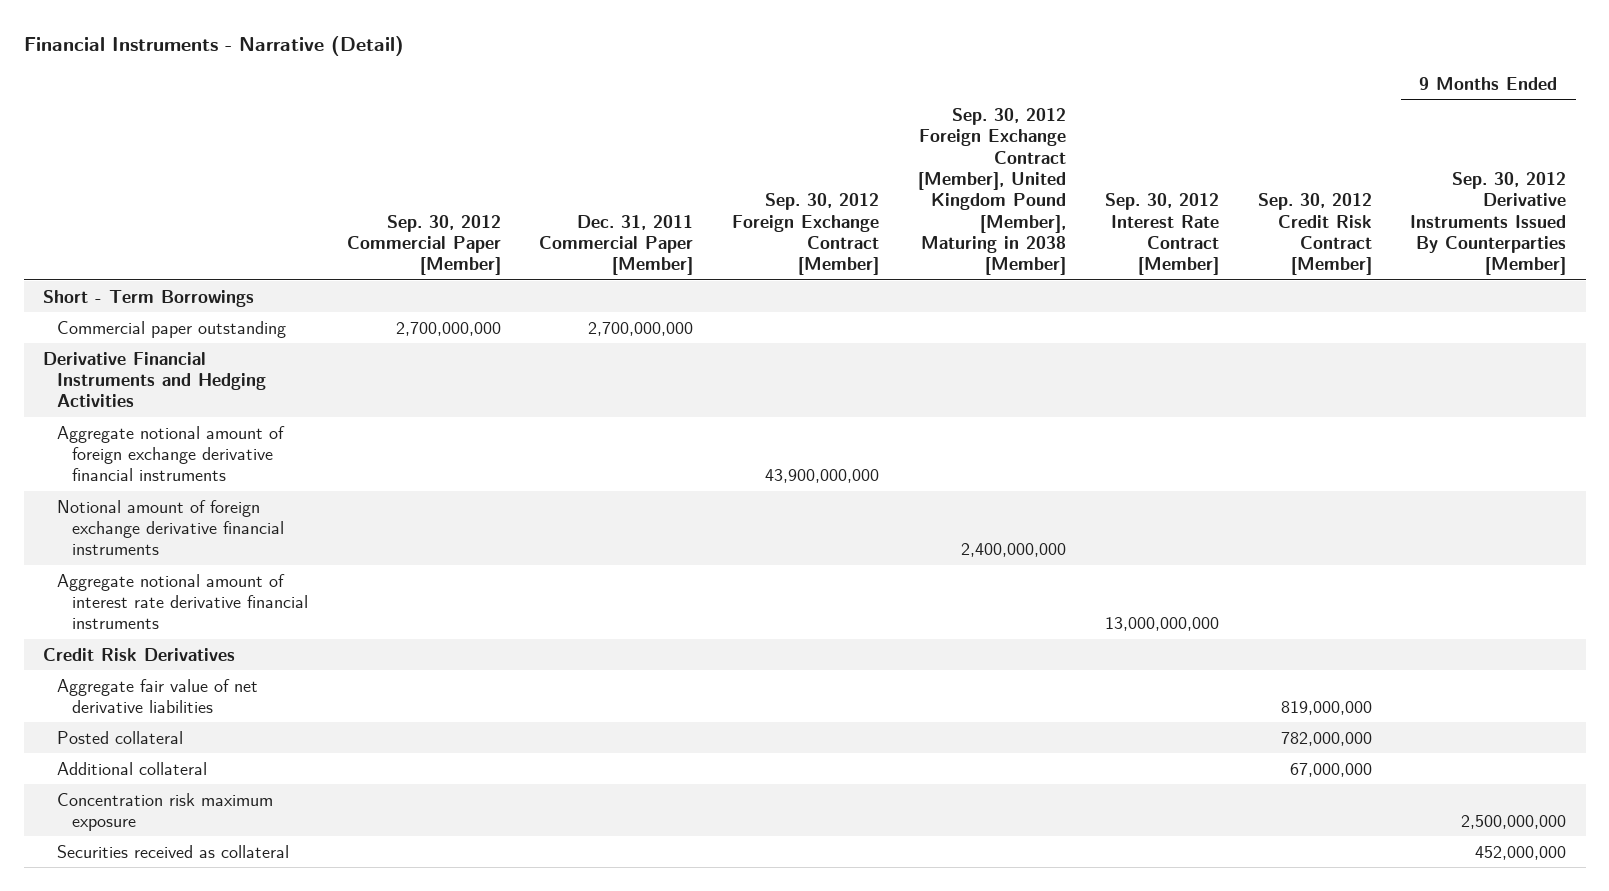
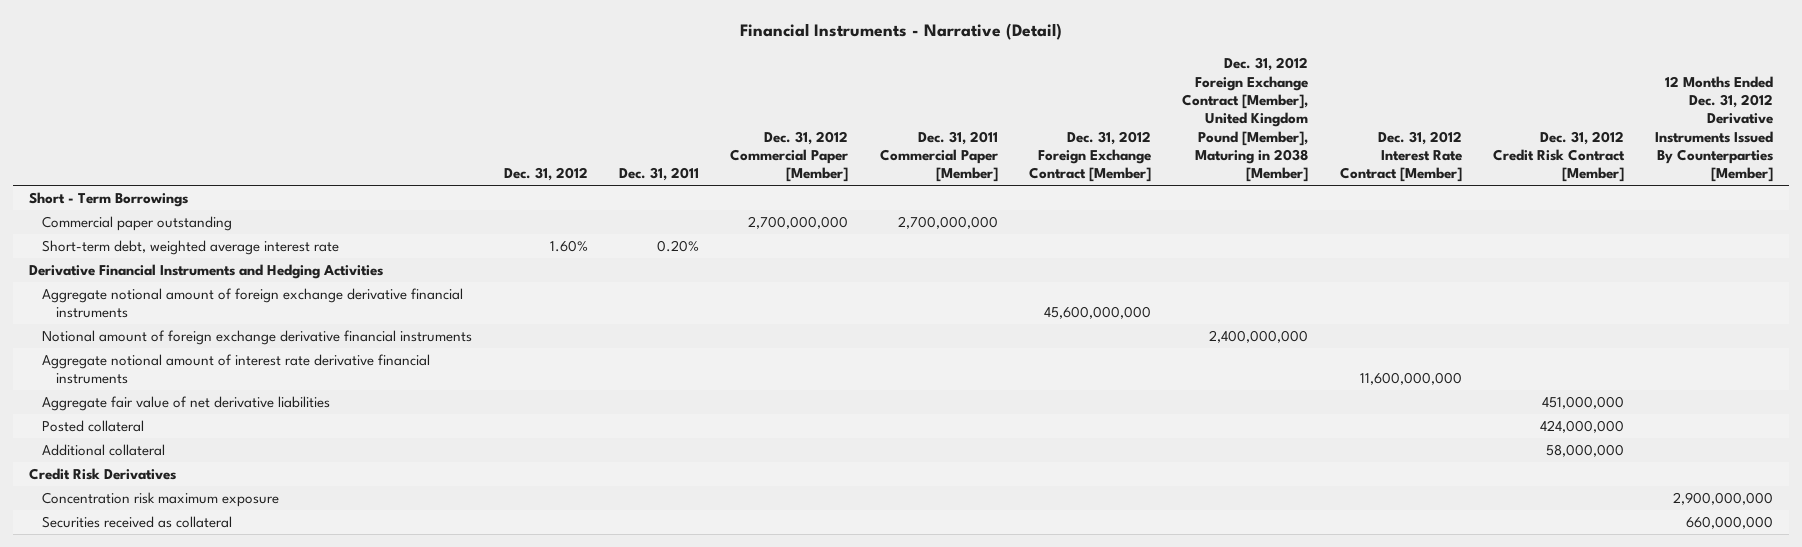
- | Sep. 30, 2012 Commercial Paper [Member] | Dec. 31, 2011 Commercial Paper [Member] | Sep. 30, 2012 Foreign Exchange Contract [Member] | Sep. 30, 2012 Foreign Exchange Contract [Member], United Kingdom Pound [Member], Maturing in 2038 [Member] | Sep. 30, 2012 Interest Rate Contract [Member] | Sep. 30, 2012 Credit Risk Contract [Member] | 9 Months Ended Sep. 30, 2012 Derivative Instruments Issued By Counterparties [Member]
+ | Dec. 31, 2012 | Dec. 31, 2011 | Dec. 31, 2012 Commercial Paper [Member] | Dec. 31, 2011 Commercial Paper [Member] | Dec. 31, 2012 Foreign Exchange Contract [Member] | Dec. 31, 2012 Foreign Exchange Contract [Member], United Kingdom Pound [Member], Maturing in 2038 [Member] | Dec. 31, 2012 Interest Rate Contract [Member] | Dec. 31, 2012 Credit Risk Contract [Member] | 12 Months Ended Dec. 31, 2012 Derivative Instruments Issued By Counterparties [Member]
+ Short-term debt, weighted average interest rate | 1.60% | 0.20% | | | | | | |
moved down: Credit Risk Derivatives

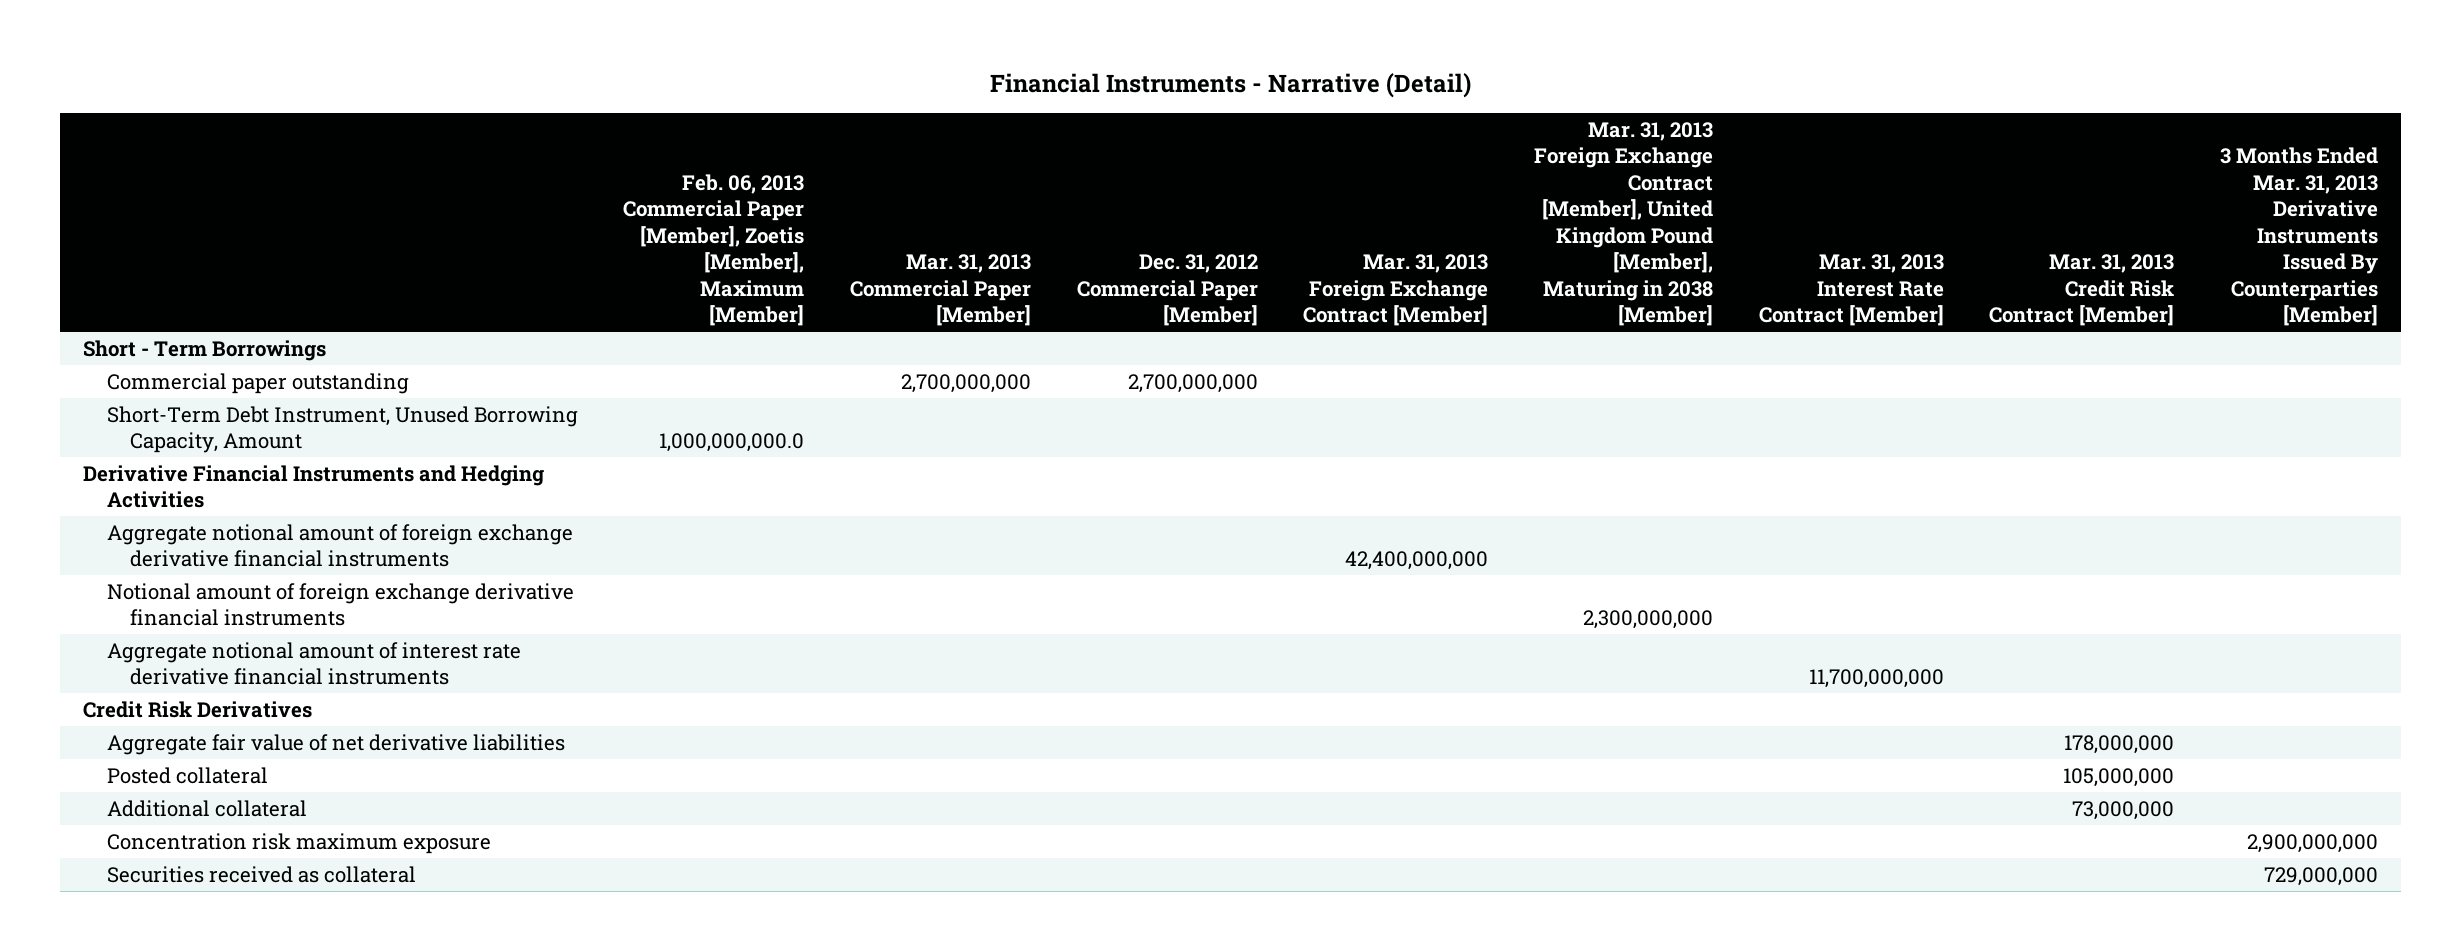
- | Dec. 31, 2012 | Dec. 31, 2011 | Dec. 31, 2012 Commercial Paper [Member] | Dec. 31, 2011 Commercial Paper [Member] | Dec. 31, 2012 Foreign Exchange Contract [Member] | Dec. 31, 2012 Foreign Exchange Contract [Member], United Kingdom Pound [Member], Maturing in 2038 [Member] | Dec. 31, 2012 Interest Rate Contract [Member] | Dec. 31, 2012 Credit Risk Contract [Member] | 12 Months Ended Dec. 31, 2012 Derivative Instruments Issued By Counterparties [Member]
+ | Feb. 06, 2013 Commercial Paper [Member], Zoetis [Member], Maximum [Member] | Mar. 31, 2013 Commercial Paper [Member] | Dec. 31, 2012 Commercial Paper [Member] | Mar. 31, 2013 Foreign Exchange Contract [Member] | Mar. 31, 2013 Foreign Exchange Contract [Member], United Kingdom Pound [Member], Maturing in 2038 [Member] | Mar. 31, 2013 Interest Rate Contract [Member] | Mar. 31, 2013 Credit Risk Contract [Member] | 3 Months Ended Mar. 31, 2013 Derivative Instruments Issued By Counterparties [Member]
- Short-term debt, weighted average interest rate | 1.60% | 0.20% | | | | | | |
+ Short-Term Debt Instrument, Unused Borrowing Capacity, Amount | 1,000,000,000.0 | | | | | | |
moved up: Credit Risk Derivatives

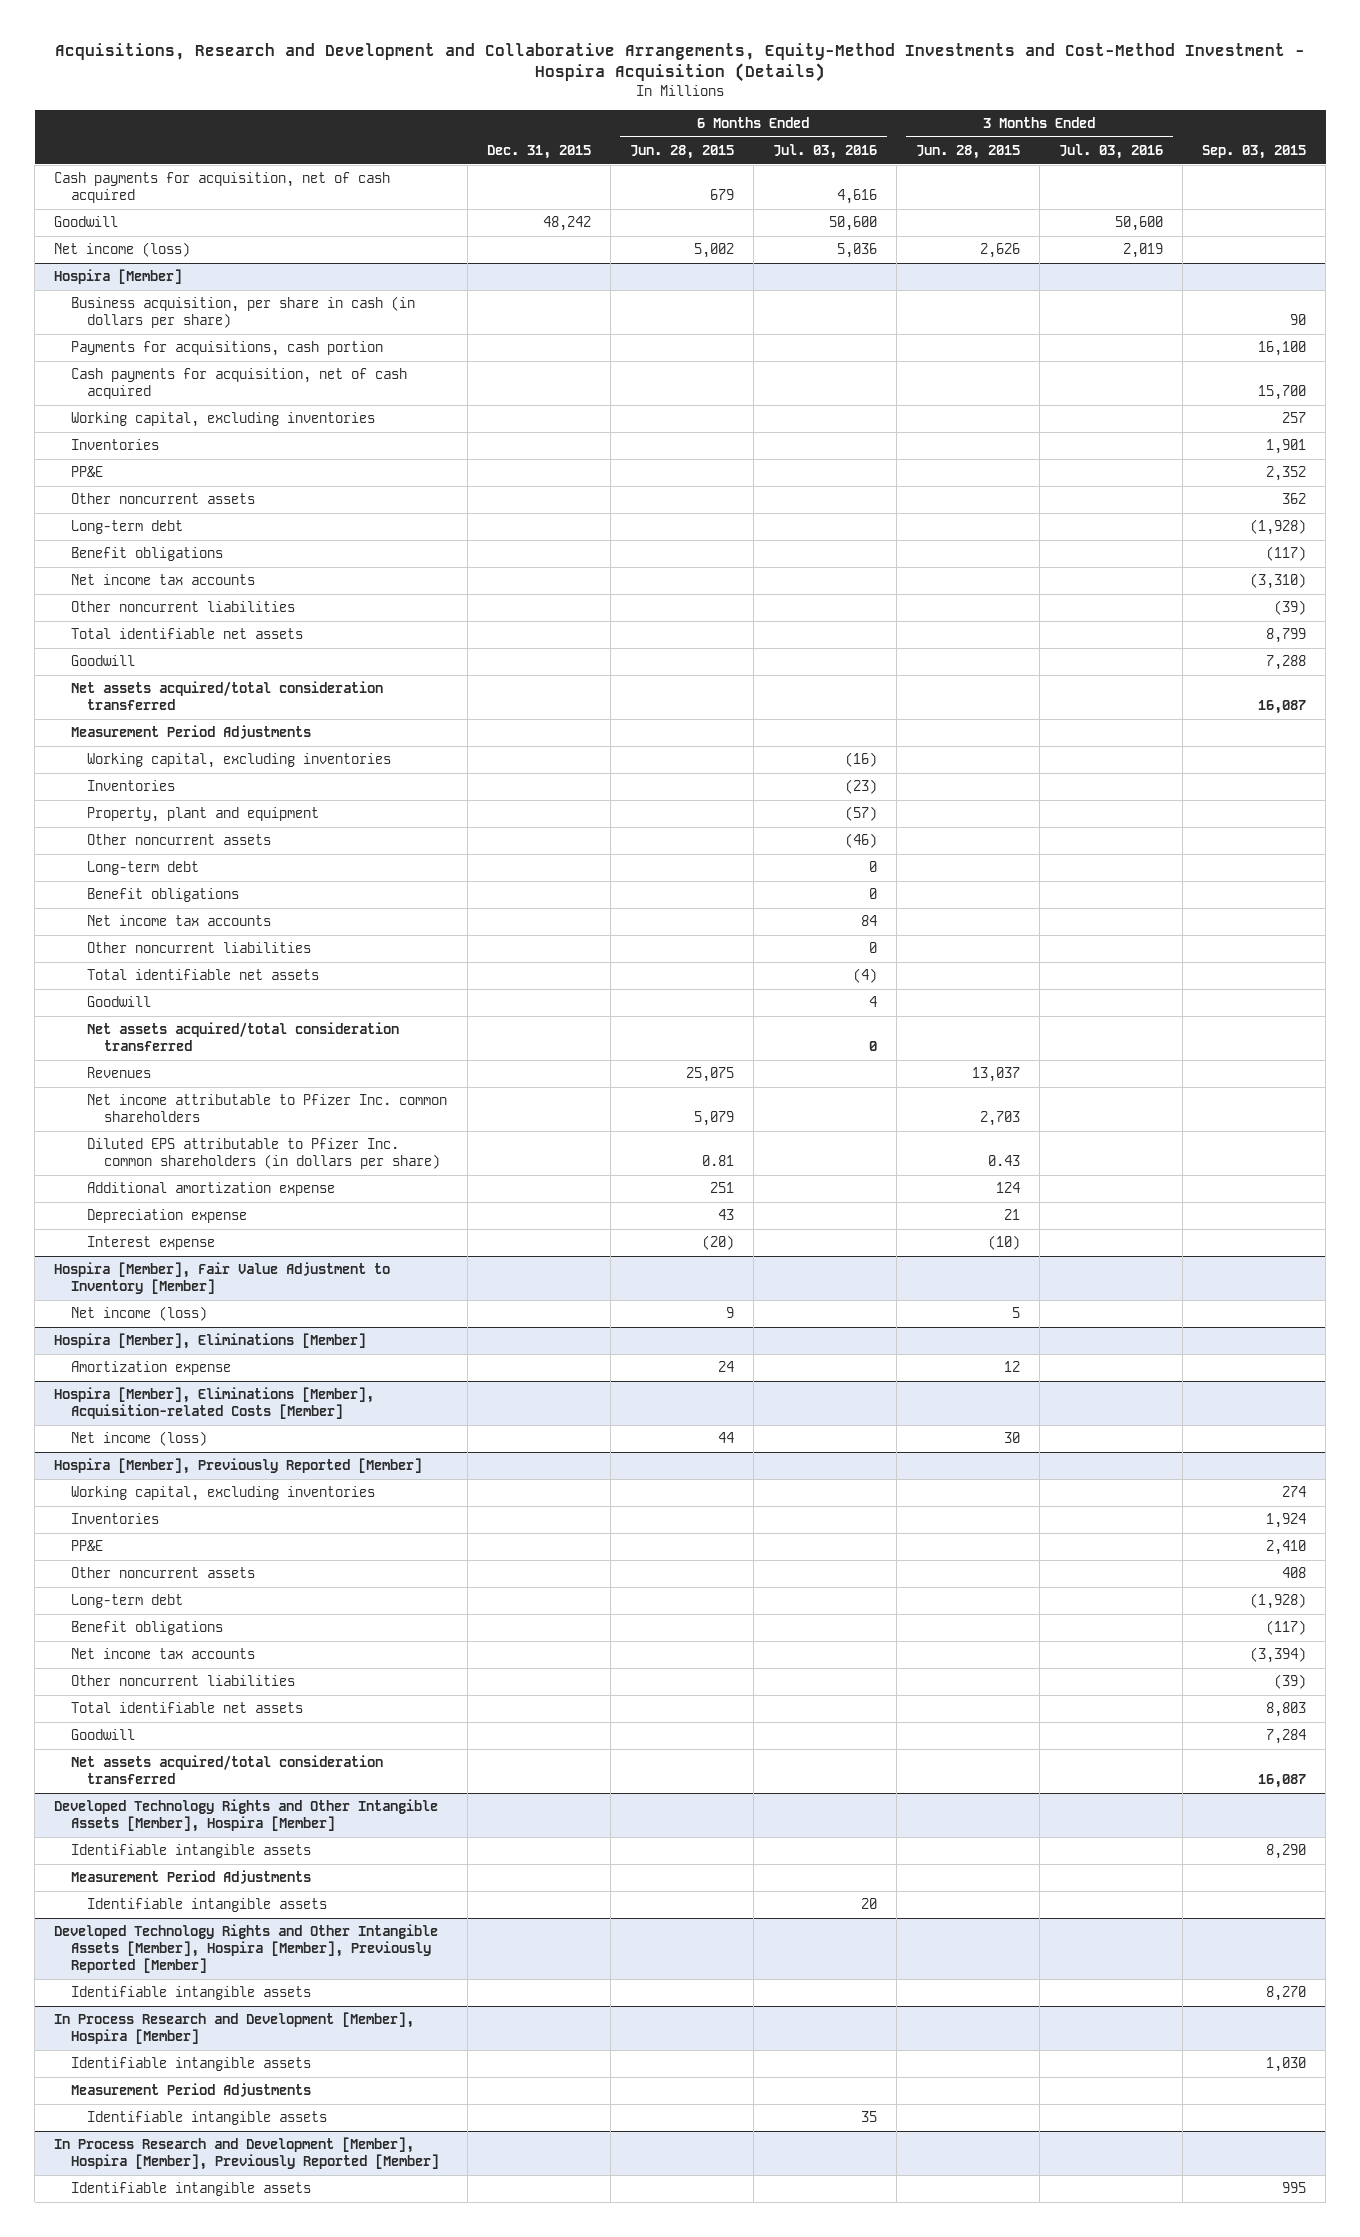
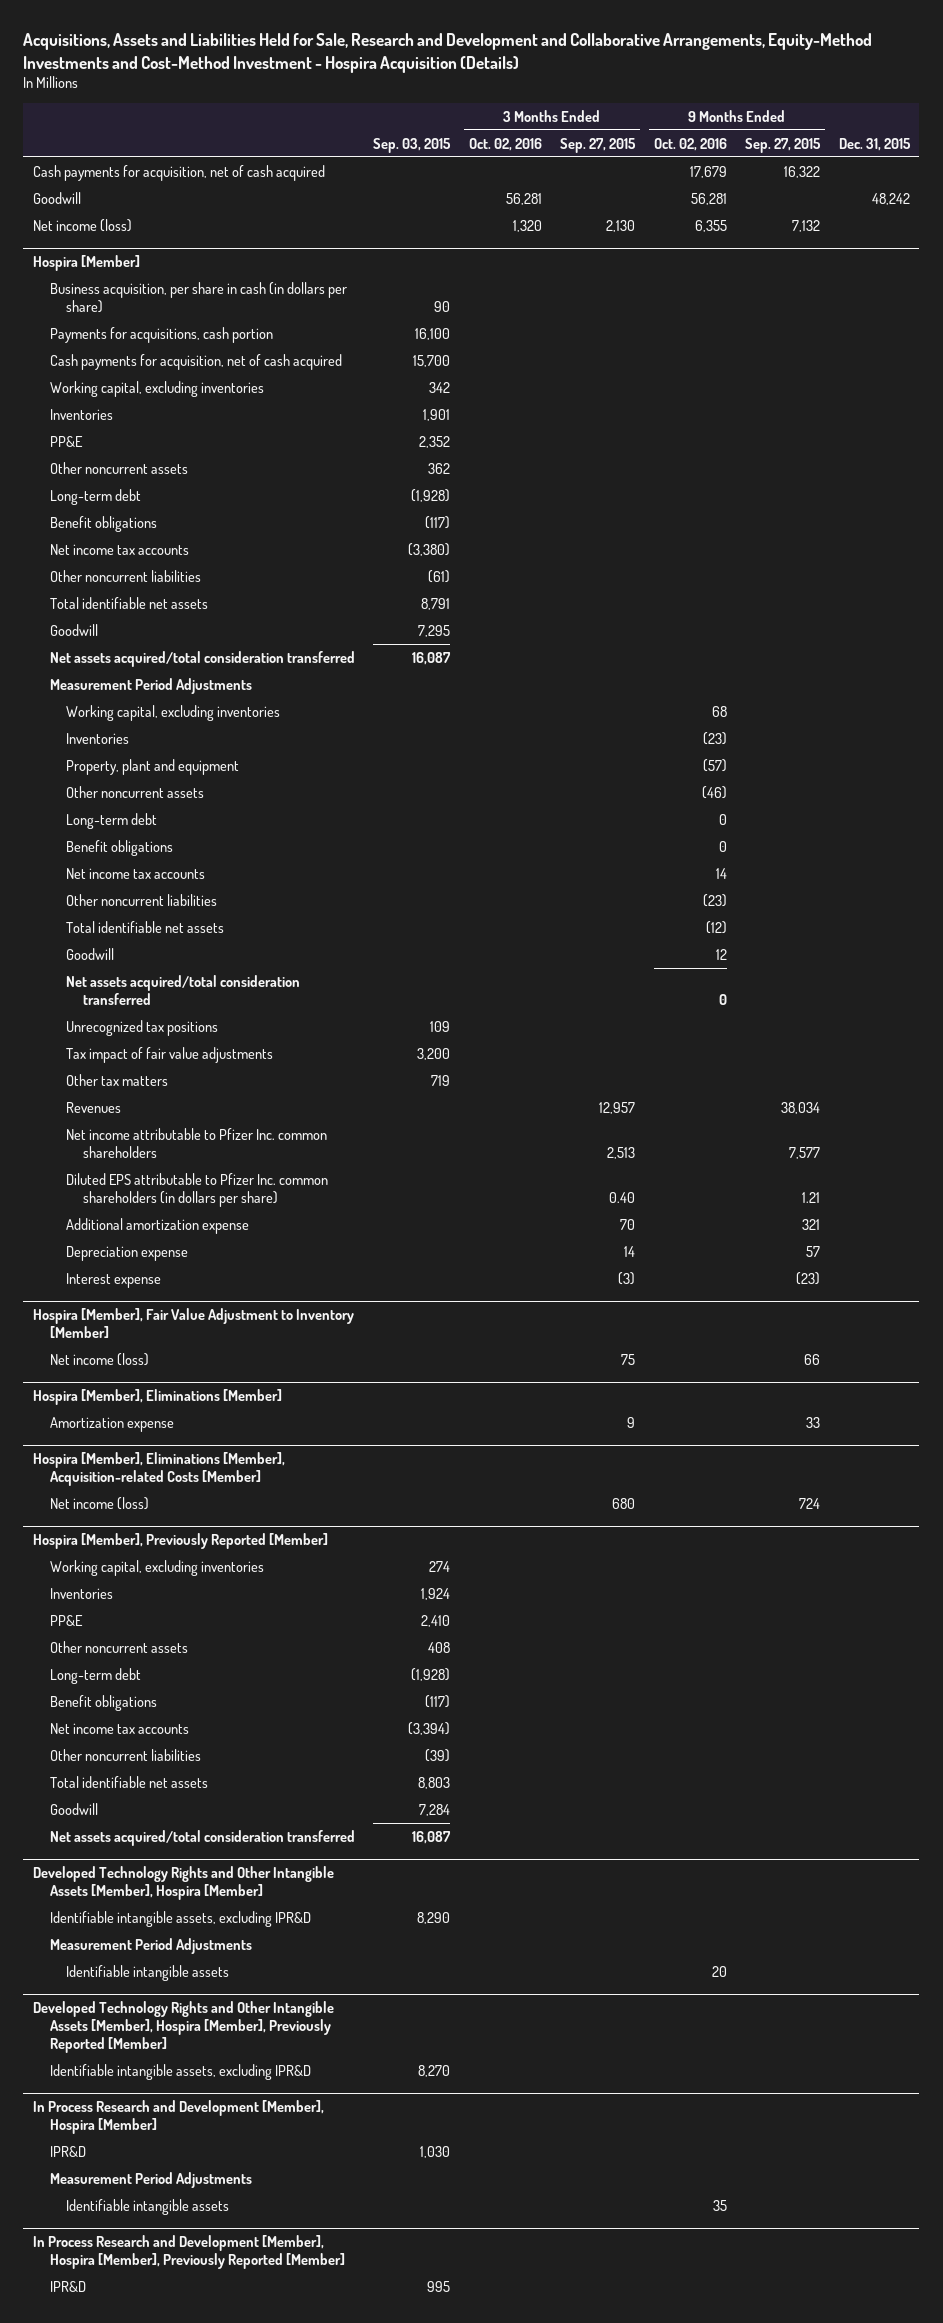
- Acquisitions, Research and Development and Collaborative Arrangements, Equity-Method Investments and Cost-Method Investment - Hospira Acquisition (Details)
+ Acquisitions, Assets and Liabilities Held for Sale, Research and Development and Collaborative Arrangements, Equity-Method Investments and Cost-Method Investment - Hospira Acquisition (Details)
- | Dec. 31, 2015 | 6 Months Ended Jun. 28, 2015 | 6 Months Ended Jul. 03, 2016 | 3 Months Ended Jun. 28, 2015 | 3 Months Ended Jul. 03, 2016 | Sep. 03, 2015
+ | Sep. 03, 2015 | 3 Months Ended Oct. 02, 2016 | 3 Months Ended Sep. 27, 2015 | 9 Months Ended Oct. 02, 2016 | 9 Months Ended Sep. 27, 2015 | Dec. 31, 2015
@ Hospira [Member]
- Working capital, excluding inventories | | | | | | 257
+ Working capital, excluding inventories | 342 | | | | |
- Net income tax accounts | | | | | | (3,310)
- Other noncurrent liabilities | | | | | | (39)
- Total identifiable net assets | | | | | | 8,799
- Goodwill | | | | | | 7,288
+ Net income tax accounts | (3,380) | | | | |
+ Other noncurrent liabilities | (61) | | | | |
+ Total identifiable net assets | 8,791 | | | | |
+ Goodwill | 7,295 | | | | |
+ Unrecognized tax positions | 109 | | | | |
+ Tax impact of fair value adjustments | 3,200 | | | | |
+ Other tax matters | 719 | | | | |
@ Developed Technology Rights and Other Intangible Assets [Member], Hospira [Member]
- Identifiable intangible assets | | | | | | 8,290
+ Identifiable intangible assets, excluding IPR&D | 8,290 | | | | |
@ Developed Technology Rights and Other Intangible Assets [Member], Hospira [Member], Previously Reported [Member]
- Identifiable intangible assets | | | | | | 8,270
+ Identifiable intangible assets, excluding IPR&D | 8,270 | | | | |
@ In Process Research and Development [Member], Hospira [Member]
- Identifiable intangible assets | | | | | | 1,030
+ IPR&D | 1,030 | | | | |
@ In Process Research and Development [Member], Hospira [Member], Previously Reported [Member]
- Identifiable intangible assets | | | | | | 995
+ IPR&D | 995 | | | | |

